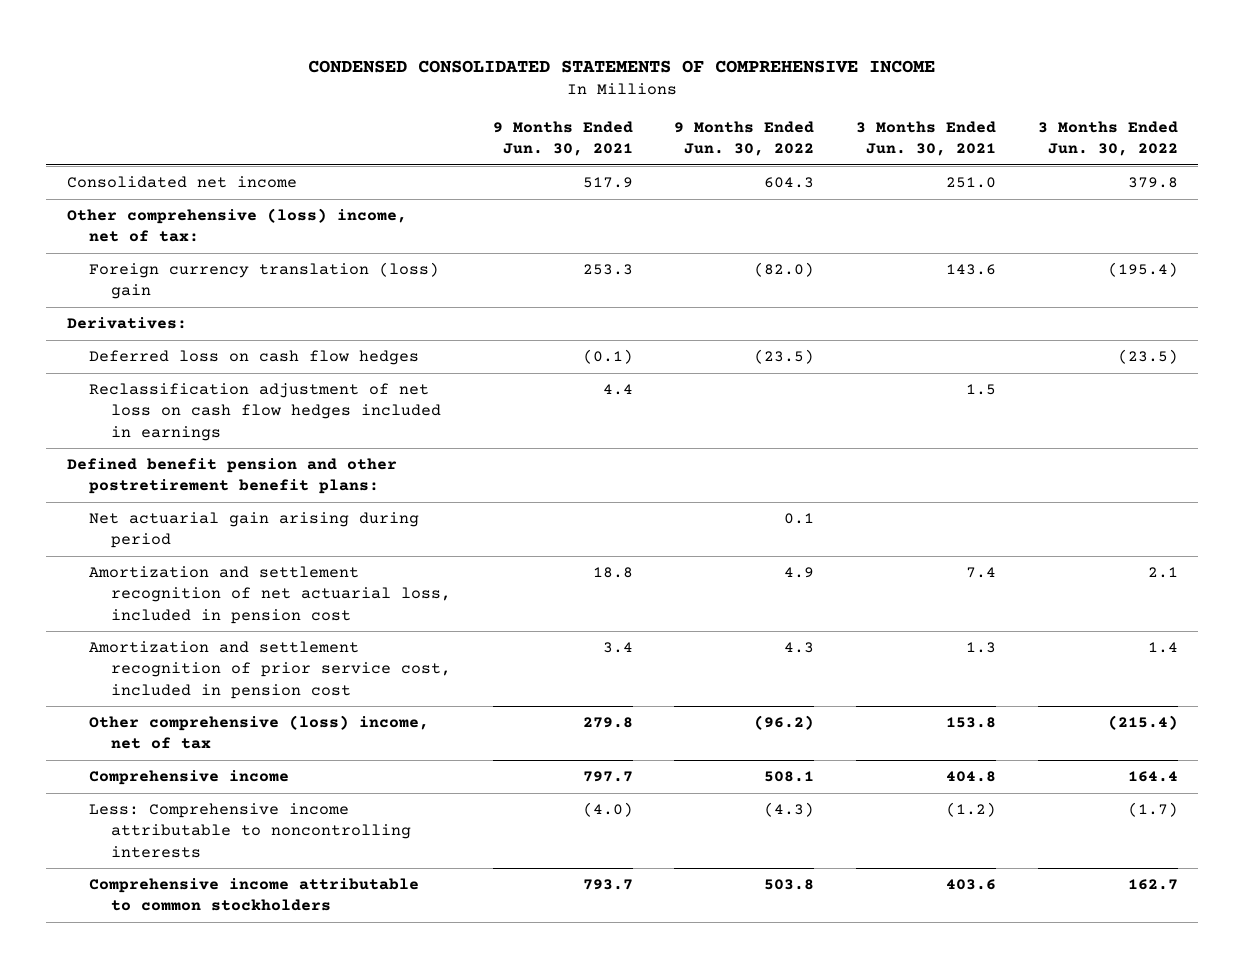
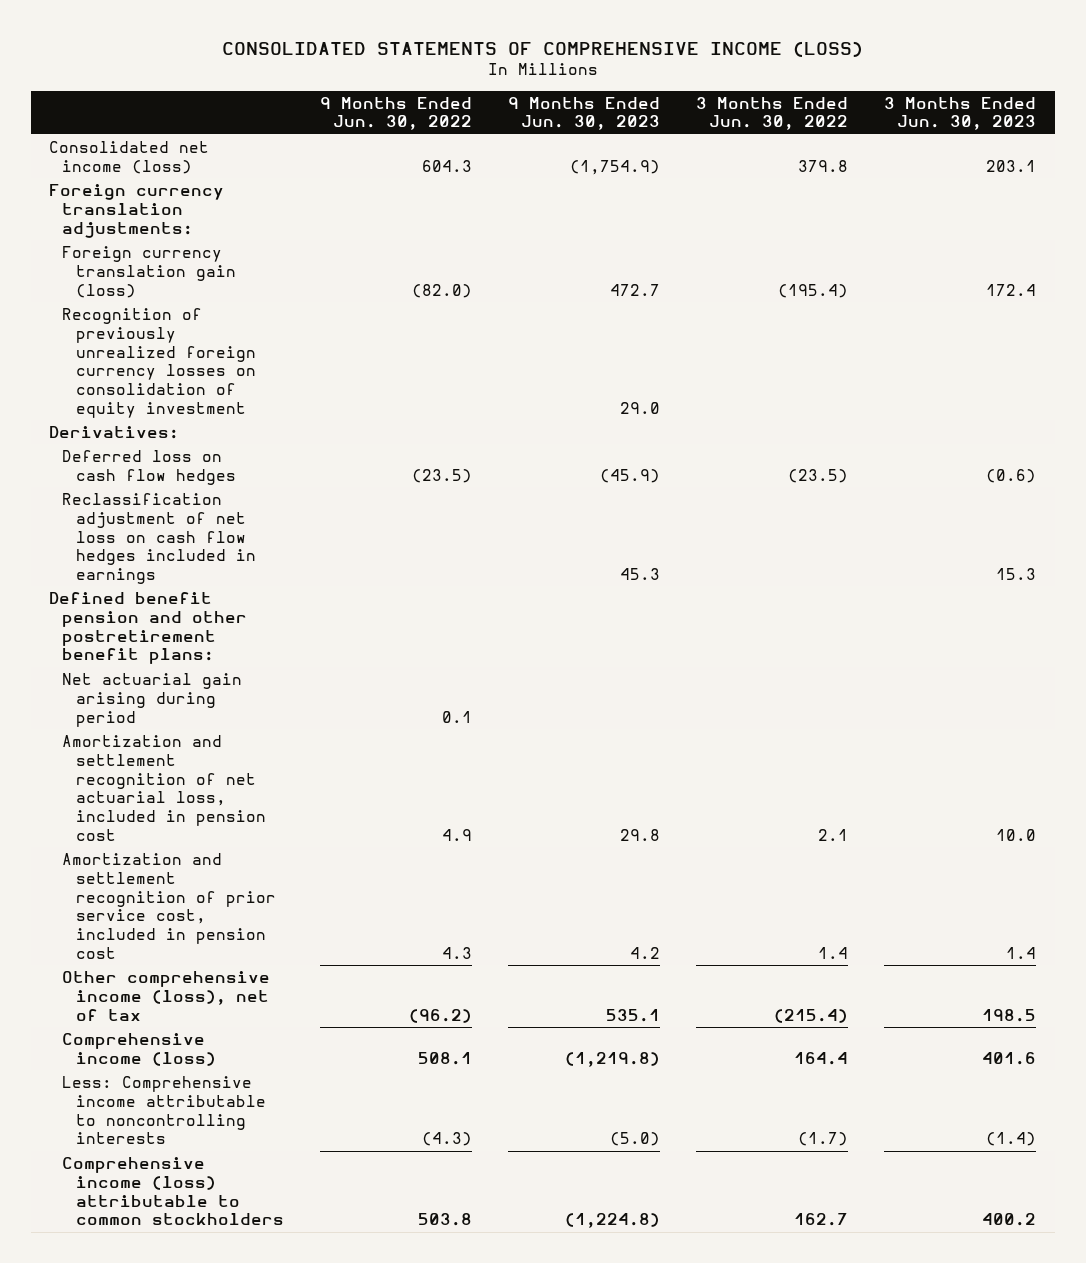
- CONDENSED CONSOLIDATED STATEMENTS OF COMPREHENSIVE INCOME
+ CONSOLIDATED STATEMENTS OF COMPREHENSIVE INCOME (LOSS)
- | 9 Months Ended Jun. 30, 2021 | 9 Months Ended Jun. 30, 2022 | 3 Months Ended Jun. 30, 2021 | 3 Months Ended Jun. 30, 2022
+ | 9 Months Ended Jun. 30, 2022 | 9 Months Ended Jun. 30, 2023 | 3 Months Ended Jun. 30, 2022 | 3 Months Ended Jun. 30, 2023
- Consolidated net income | 517.9 | 604.3 | 251.0 | 379.8
- Other comprehensive (loss) income, net of tax:
- Foreign currency translation (loss) gain | 253.3 | (82.0) | 143.6 | (195.4)
+ Consolidated net income (loss) | 604.3 | (1,754.9) | 379.8 | 203.1
+ Foreign currency translation adjustments:
+ Foreign currency translation gain (loss) | (82.0) | 472.7 | (195.4) | 172.4
+ Recognition of previously unrealized foreign currency losses on consolidation of equity investment | | 29.0 | |
- Other comprehensive (loss) income, net of tax | 279.8 | (96.2) | 153.8 | (215.4)
- Comprehensive income | 797.7 | 508.1 | 404.8 | 164.4
+ Other comprehensive income (loss), net of tax | (96.2) | 535.1 | (215.4) | 198.5
+ Comprehensive income (loss) | 508.1 | (1,219.8) | 164.4 | 401.6
- Comprehensive income attributable to common stockholders | 793.7 | 503.8 | 403.6 | 162.7
+ Comprehensive income (loss) attributable to common stockholders | 503.8 | (1,224.8) | 162.7 | 400.2

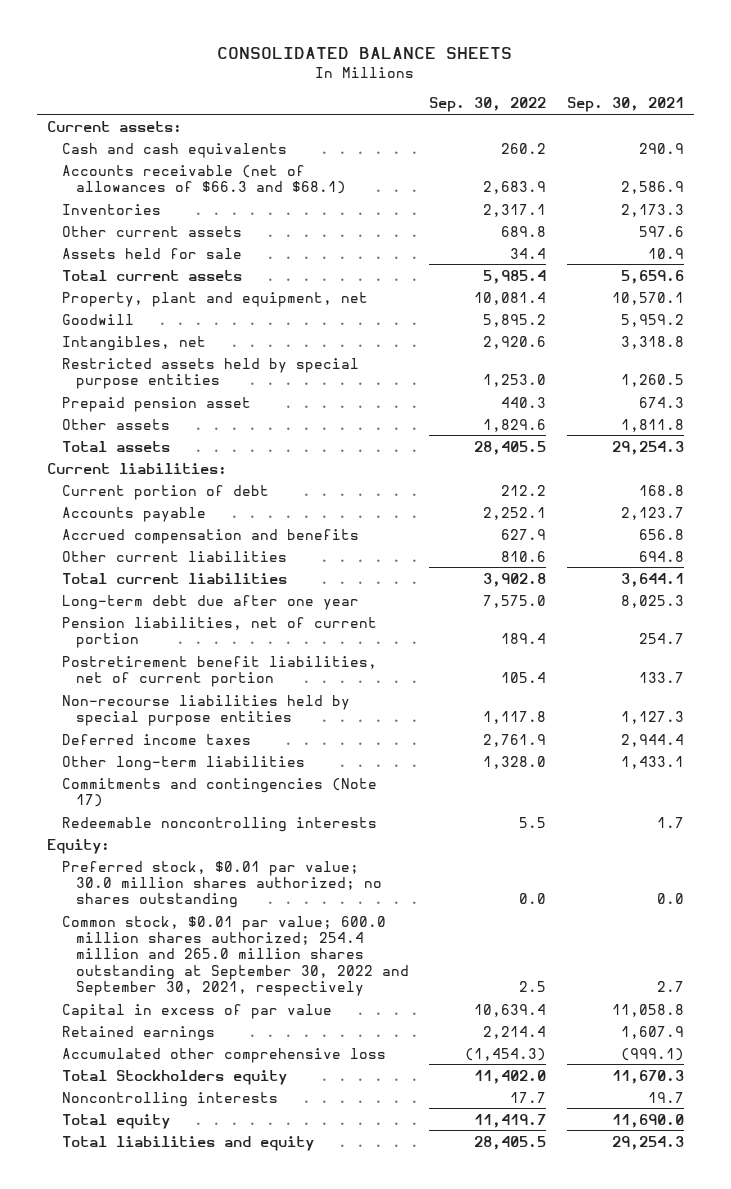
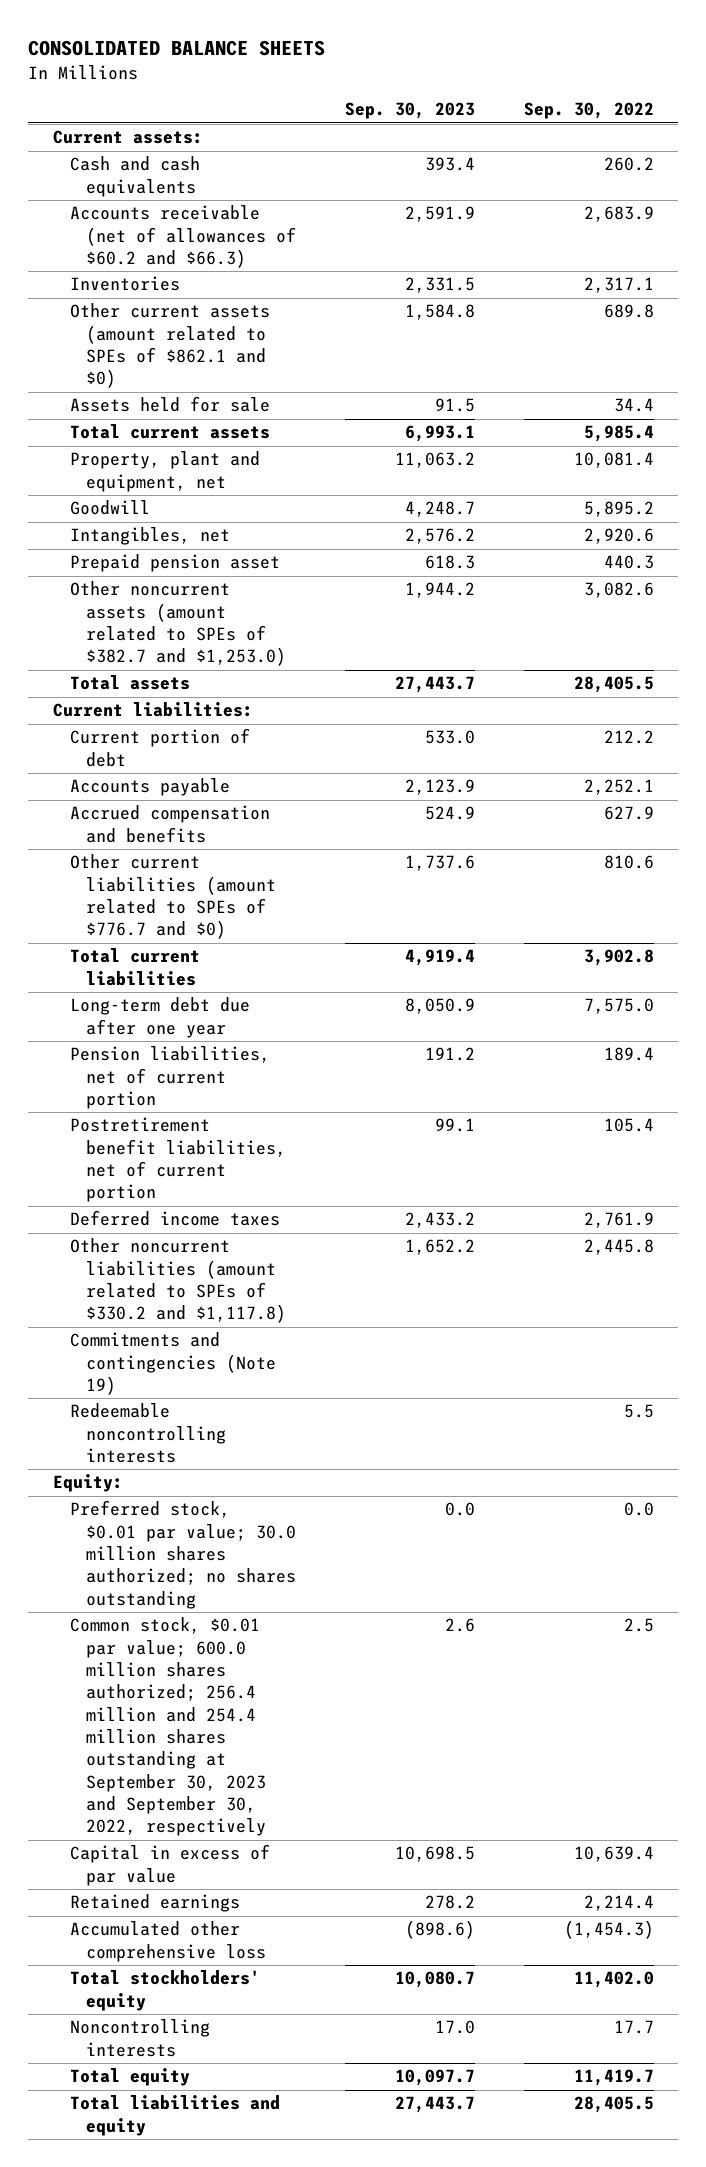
- | Sep. 30, 2022 | Sep. 30, 2021
+ | Sep. 30, 2023 | Sep. 30, 2022
- Accounts receivable (net of allowances of $66.3 and $68.1) | 2,683.9 | 2,586.9
+ Accounts receivable (net of allowances of $60.2 and $66.3) | 2,591.9 | 2,683.9
- Other current assets | 689.8 | 597.6
+ Other current assets (amount related to SPEs of $862.1 and $0) | 1,584.8 | 689.8
- Restricted assets held by special purpose entities | 1,253.0 | 1,260.5
- Other assets | 1,829.6 | 1,811.8
+ Other noncurrent assets (amount related to SPEs of $382.7 and $1,253.0) | 1,944.2 | 3,082.6
- Other current liabilities | 810.6 | 694.8
+ Other current liabilities (amount related to SPEs of $776.7 and $0) | 1,737.6 | 810.6
- Non-recourse liabilities held by special purpose entities | 1,117.8 | 1,127.3
- Other long-term liabilities | 1,328.0 | 1,433.1
- Commitments and contingencies (Note 17)
+ Other noncurrent liabilities (amount related to SPEs of $330.2 and $1,117.8) | 1,652.2 | 2,445.8
+ Commitments and contingencies (Note 19)
- Common stock, $0.01 par value; 600.0 million shares authorized; 254.4 million and 265.0 million shares outstanding at September 30, 2022 and September 30, 2021, respectively | 2.5 | 2.7
+ Common stock, $0.01 par value; 600.0 million shares authorized; 256.4 million and 254.4 million shares outstanding at September 30, 2023 and September 30, 2022, respectively | 2.6 | 2.5
- Total Stockholders equity | 11,402.0 | 11,670.3
+ Total stockholders' equity | 10,080.7 | 11,402.0

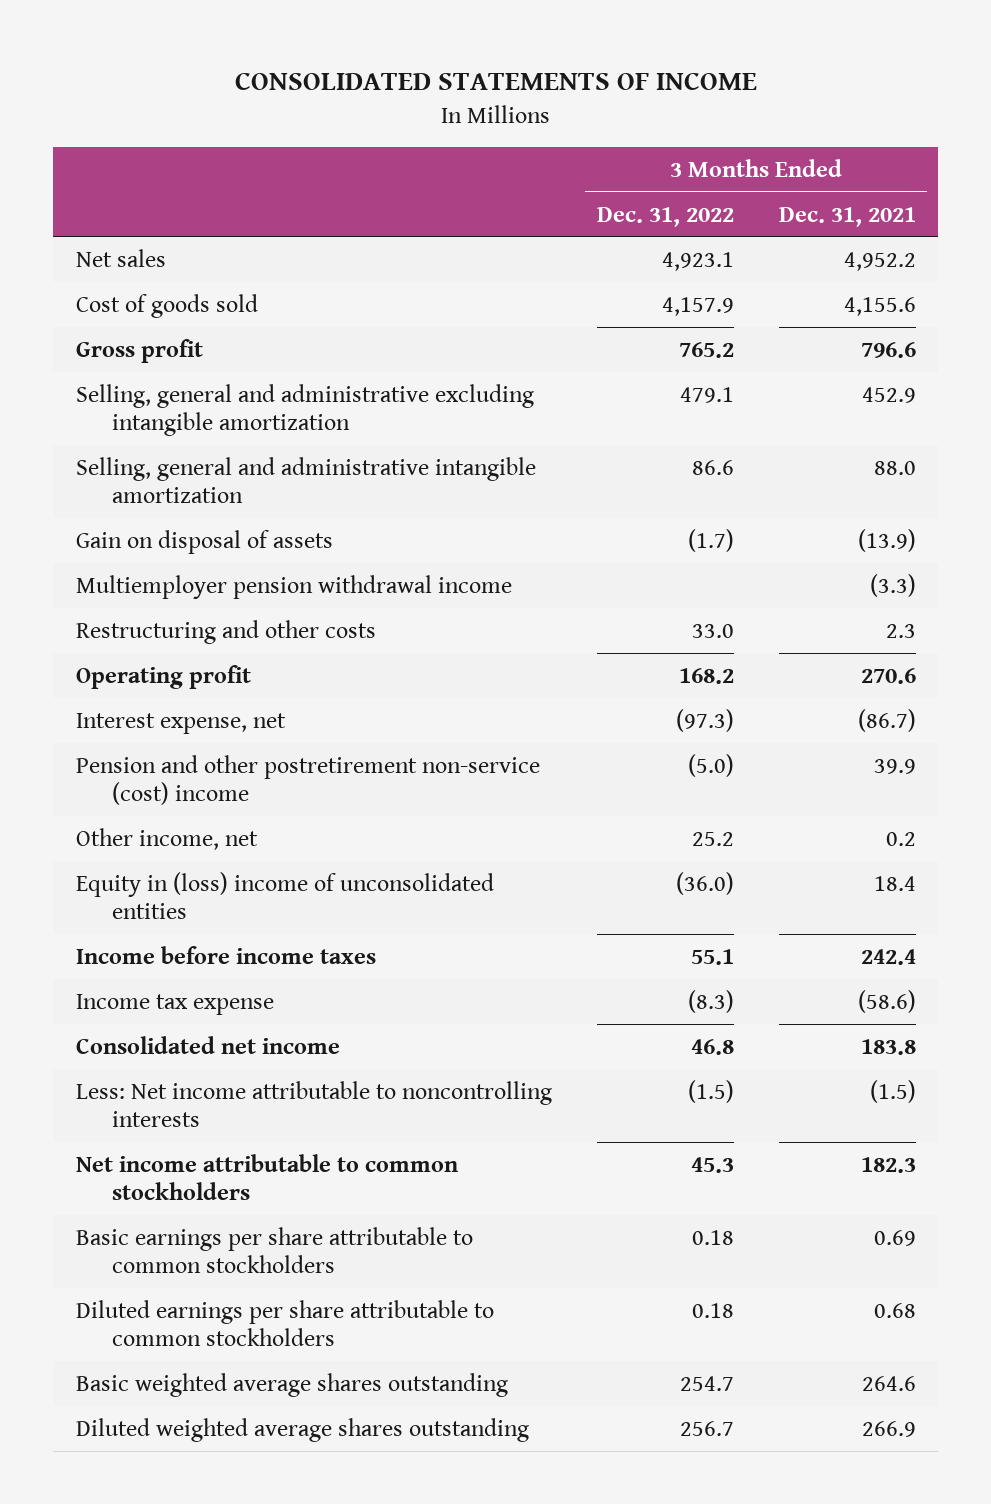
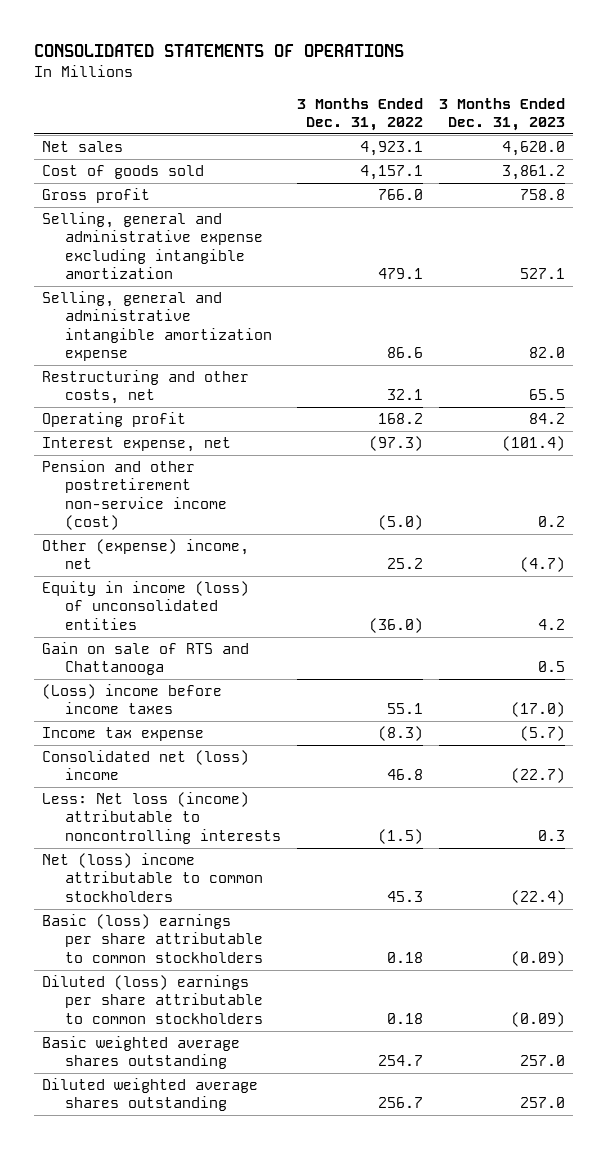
- CONSOLIDATED STATEMENTS OF INCOME
+ CONSOLIDATED STATEMENTS OF OPERATIONS
- | 3 Months Ended Dec. 31, 2022 | 3 Months Ended Dec. 31, 2021
+ | 3 Months Ended Dec. 31, 2022 | 3 Months Ended Dec. 31, 2023
- Cost of goods sold | 4,157.9 | 4,155.6
- Gross profit | 765.2 | 796.6
- Selling, general and administrative excluding intangible amortization | 479.1 | 452.9
- Selling, general and administrative intangible amortization | 86.6 | 88.0
- Gain on disposal of assets | (1.7) | (13.9)
- Multiemployer pension withdrawal income | | (3.3)
- Restructuring and other costs | 33.0 | 2.3
+ Cost of goods sold | 4,157.1 | 3,861.2
+ Gross profit | 766.0 | 758.8
+ Selling, general and administrative expense excluding intangible amortization | 479.1 | 527.1
+ Selling, general and administrative intangible amortization expense | 86.6 | 82.0
+ Restructuring and other costs, net | 32.1 | 65.5
- Pension and other postretirement non-service (cost) income | (5.0) | 39.9
- Other income, net | 25.2 | 0.2
- Equity in (loss) income of unconsolidated entities | (36.0) | 18.4
- Income before income taxes | 55.1 | 242.4
+ Pension and other postretirement non-service income (cost) | (5.0) | 0.2
+ Other (expense) income, net | 25.2 | (4.7)
+ Equity in income (loss) of unconsolidated entities | (36.0) | 4.2
+ Gain on sale of RTS and Chattanooga | | 0.5
+ (Loss) income before income taxes | 55.1 | (17.0)
- Consolidated net income | 46.8 | 183.8
- Less: Net income attributable to noncontrolling interests | (1.5) | (1.5)
- Net income attributable to common stockholders | 45.3 | 182.3
- Basic earnings per share attributable to common stockholders | 0.18 | 0.69
- Diluted earnings per share attributable to common stockholders | 0.18 | 0.68
+ Consolidated net (loss) income | 46.8 | (22.7)
+ Less: Net loss (income) attributable to noncontrolling interests | (1.5) | 0.3
+ Net (loss) income attributable to common stockholders | 45.3 | (22.4)
+ Basic (loss) earnings per share attributable to common stockholders | 0.18 | (0.09)
+ Diluted (loss) earnings per share attributable to common stockholders | 0.18 | (0.09)

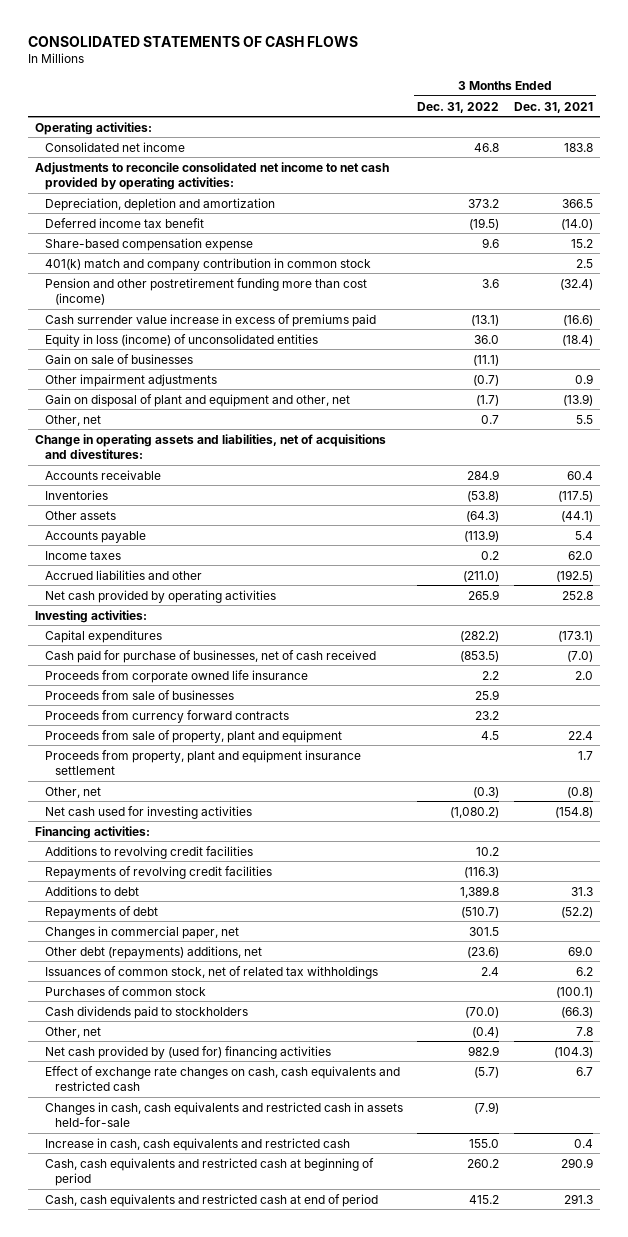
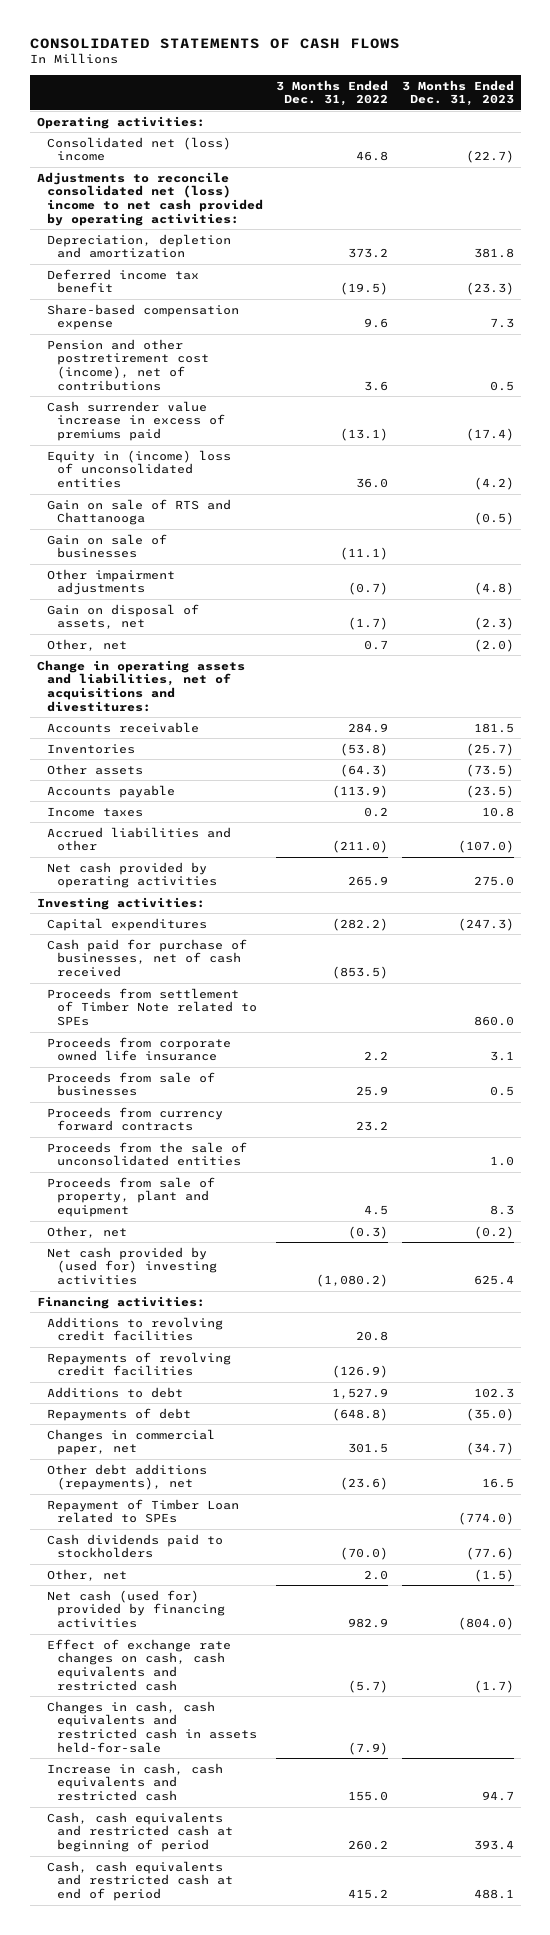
- | 3 Months Ended Dec. 31, 2022 | 3 Months Ended Dec. 31, 2021
+ | 3 Months Ended Dec. 31, 2022 | 3 Months Ended Dec. 31, 2023
- Consolidated net income | 46.8 | 183.8
- Adjustments to reconcile consolidated net income to net cash provided by operating activities:
+ Consolidated net (loss) income | 46.8 | (22.7)
+ Adjustments to reconcile consolidated net (loss) income to net cash provided by operating activities:
- 401(k) match and company contribution in common stock | | 2.5
- Pension and other postretirement funding more than cost (income) | 3.6 | (32.4)
+ Pension and other postretirement cost (income), net of contributions | 3.6 | 0.5
- Equity in loss (income) of unconsolidated entities | 36.0 | (18.4)
+ Equity in (income) loss of unconsolidated entities | 36.0 | (4.2)
+ Gain on sale of RTS and Chattanooga | | (0.5)
- Gain on disposal of plant and equipment and other, net | (1.7) | (13.9)
+ Gain on disposal of assets, net | (1.7) | (2.3)
+ Proceeds from settlement of Timber Note related to SPEs | | 860.0
+ Proceeds from the sale of unconsolidated entities | | 1.0
- Proceeds from property, plant and equipment insurance settlement | | 1.7
- Net cash used for investing activities | (1,080.2) | (154.8)
+ Net cash provided by (used for) investing activities | (1,080.2) | 625.4
- Additions to revolving credit facilities | 10.2 |
- Repayments of revolving credit facilities | (116.3) |
- Additions to debt | 1,389.8 | 31.3
- Repayments of debt | (510.7) | (52.2)
+ Additions to revolving credit facilities | 20.8 |
+ Repayments of revolving credit facilities | (126.9) |
+ Additions to debt | 1,527.9 | 102.3
+ Repayments of debt | (648.8) | (35.0)
- Other debt (repayments) additions, net | (23.6) | 69.0
- Issuances of common stock, net of related tax withholdings | 2.4 | 6.2
- Purchases of common stock | | (100.1)
+ Other debt additions (repayments), net | (23.6) | 16.5
+ Repayment of Timber Loan related to SPEs | | (774.0)
- Other, net | (0.4) | 7.8
- Net cash provided by (used for) financing activities | 982.9 | (104.3)
+ Other, net | 2.0 | (1.5)
+ Net cash (used for) provided by financing activities | 982.9 | (804.0)

